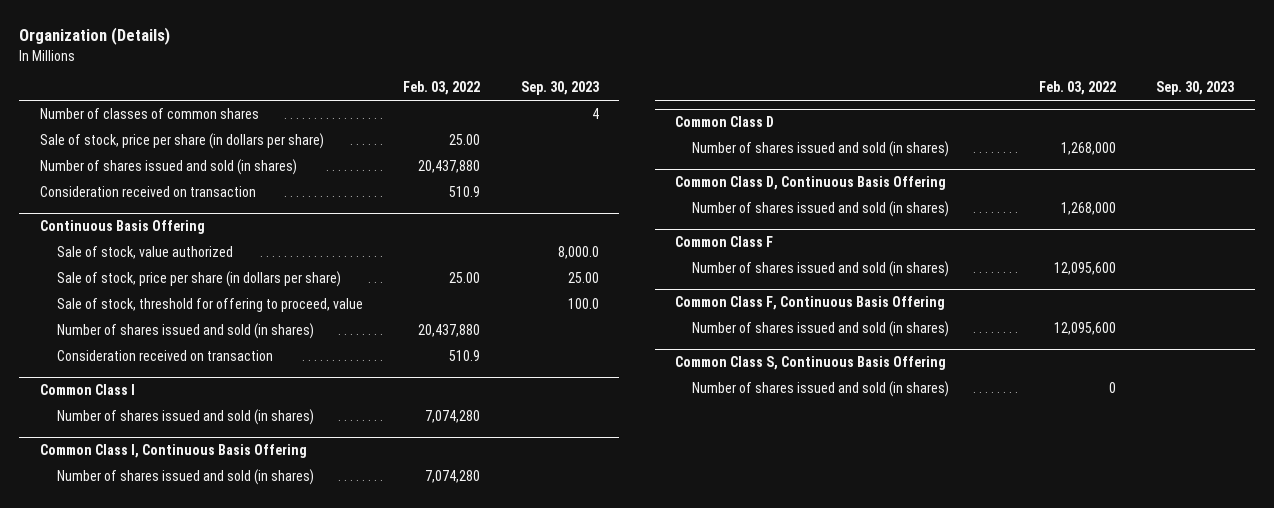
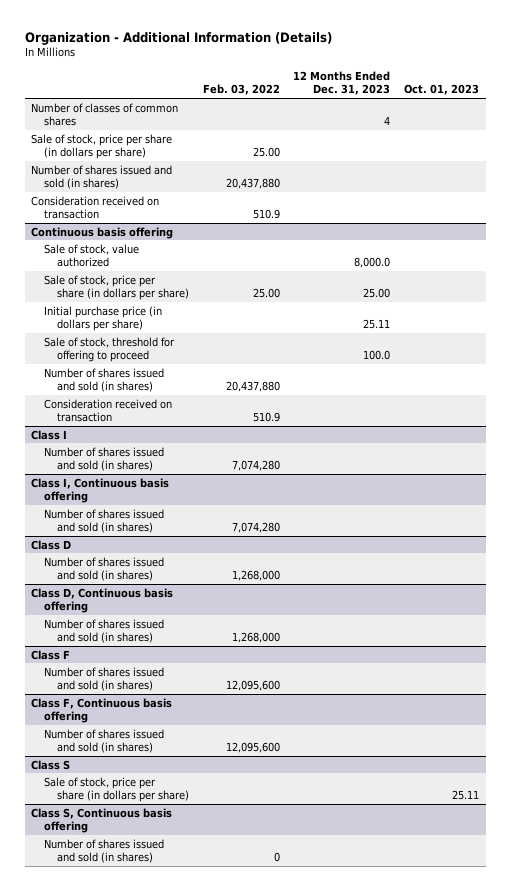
- Organization (Details)
+ Organization - Additional Information (Details)
- | Feb. 03, 2022 | Sep. 30, 2023
+ | Feb. 03, 2022 | 12 Months Ended Dec. 31, 2023 | Oct. 01, 2023
- Continuous Basis Offering
+ Continuous basis offering
- Sale of stock, threshold for offering to proceed, value | | 100.0
+ Initial purchase price (in dollars per share) | | 25.11 |
+ Sale of stock, threshold for offering to proceed | | 100.0 |
- Common Class I
+ Class I
- Common Class I, Continuous Basis Offering
+ Class I, Continuous basis offering
- Common Class D
+ Class D
- Common Class D, Continuous Basis Offering
+ Class D, Continuous basis offering
- Common Class F
+ Class F
- Common Class F, Continuous Basis Offering
+ Class F, Continuous basis offering
- Common Class S, Continuous Basis Offering
+ Class S
+ Sale of stock, price per share (in dollars per share) | | | 25.11
+ Class S, Continuous basis offering

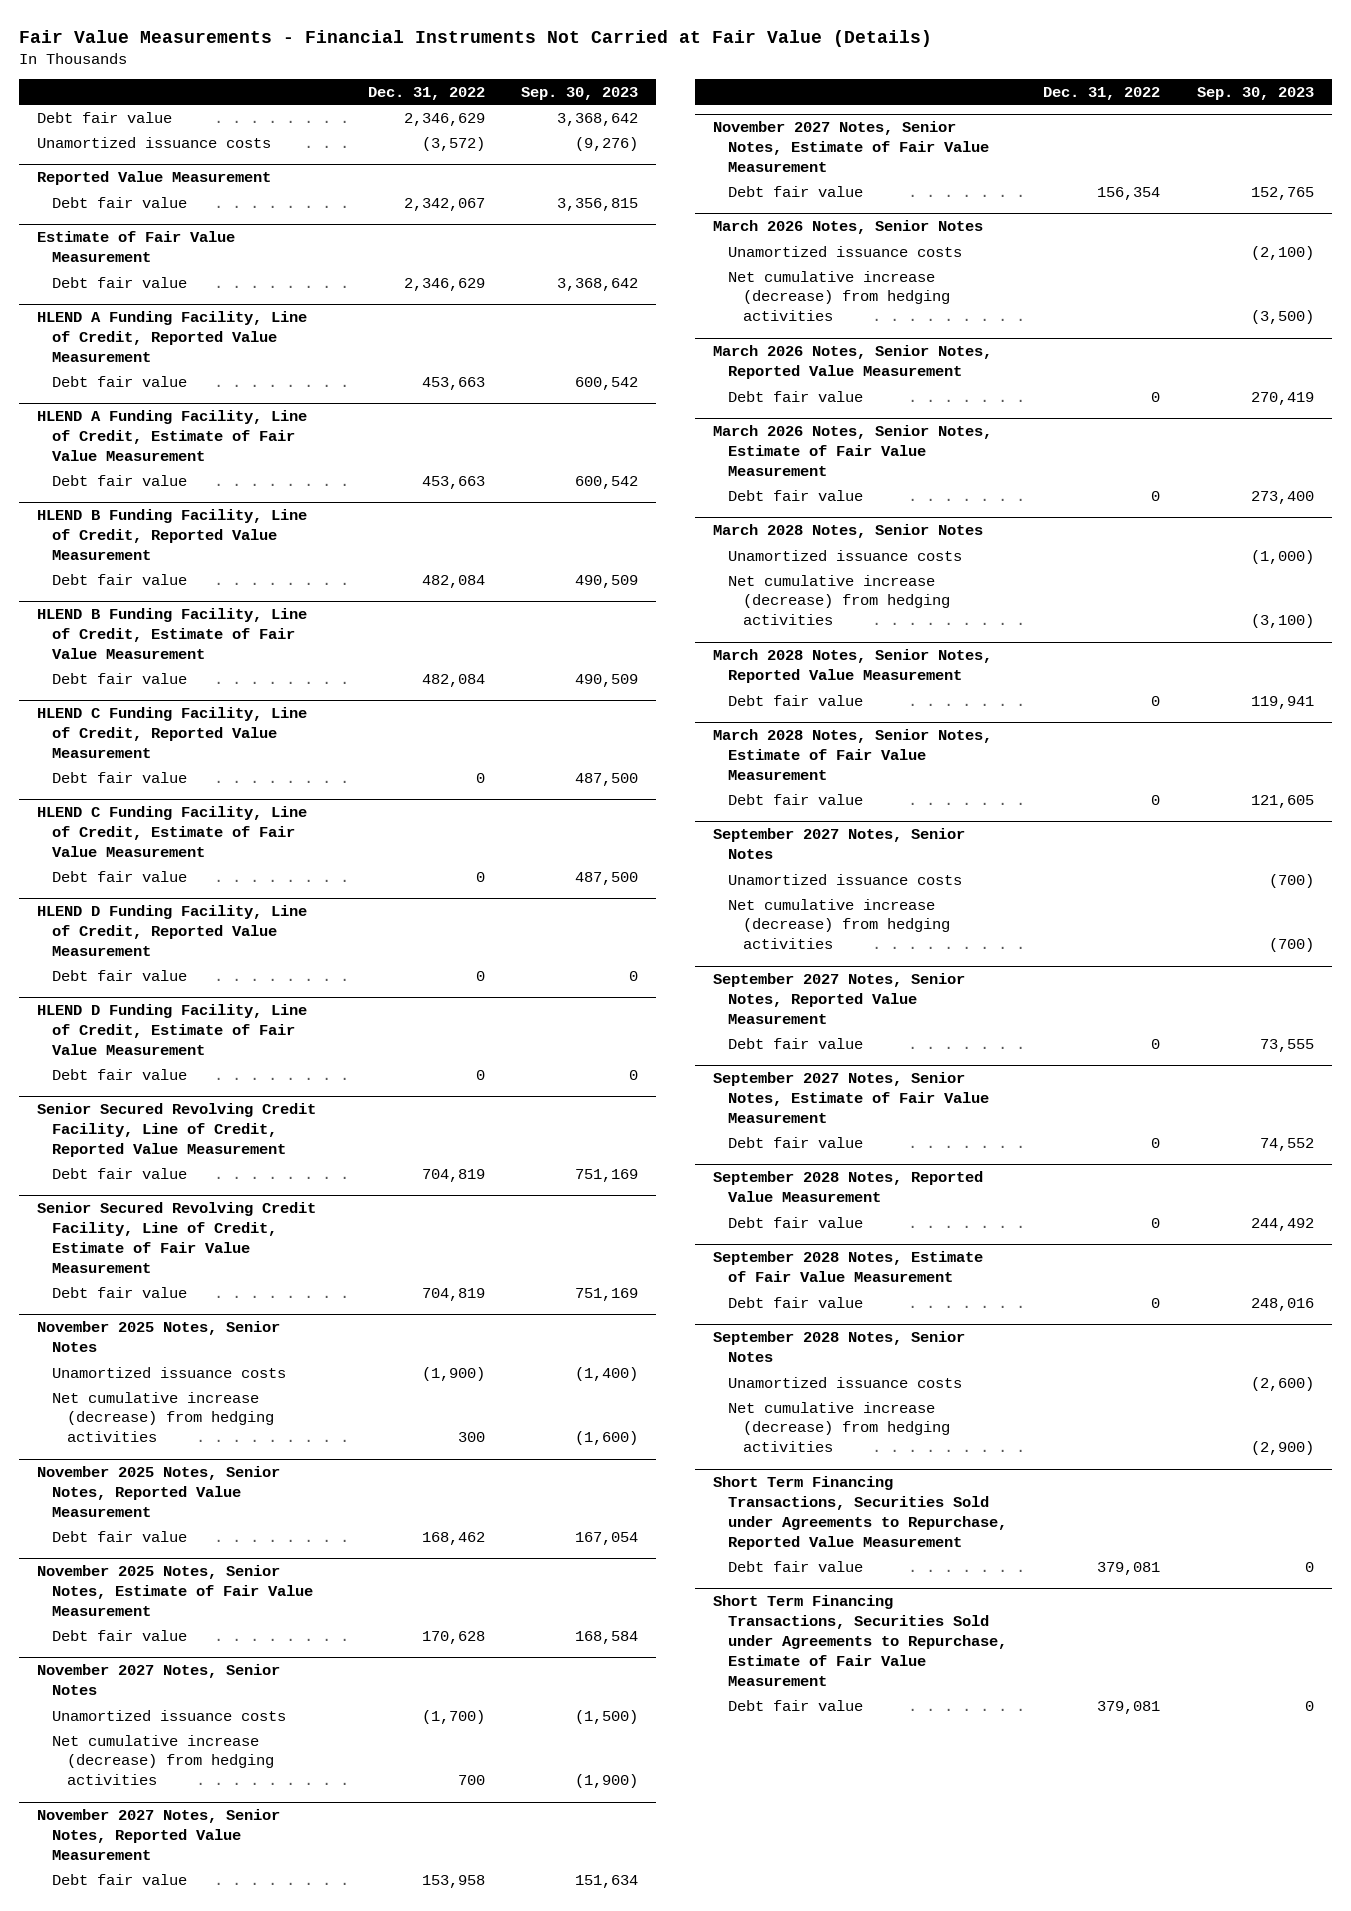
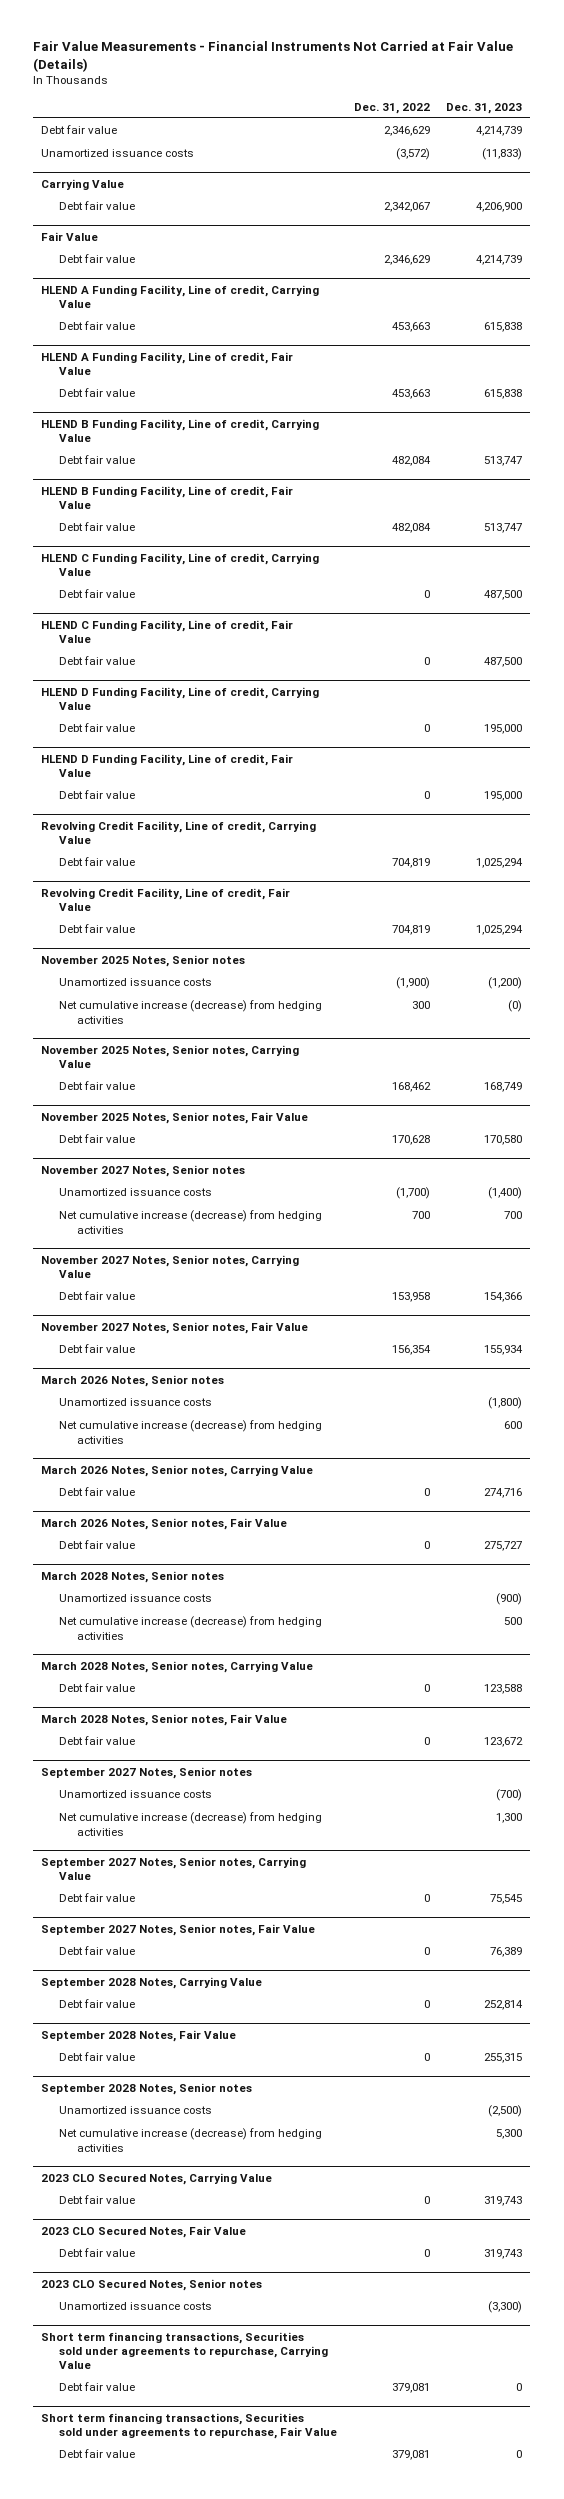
- | Dec. 31, 2022 | Sep. 30, 2023
+ | Dec. 31, 2022 | Dec. 31, 2023
- Reported Value Measurement
+ Carrying Value
- Estimate of Fair Value Measurement
+ Fair Value
- HLEND A Funding Facility, Line of Credit, Reported Value Measurement
+ HLEND A Funding Facility, Line of credit, Carrying Value
- HLEND A Funding Facility, Line of Credit, Estimate of Fair Value Measurement
+ HLEND A Funding Facility, Line of credit, Fair Value
- HLEND B Funding Facility, Line of Credit, Reported Value Measurement
+ HLEND B Funding Facility, Line of credit, Carrying Value
- HLEND B Funding Facility, Line of Credit, Estimate of Fair Value Measurement
+ HLEND B Funding Facility, Line of credit, Fair Value
- HLEND C Funding Facility, Line of Credit, Reported Value Measurement
+ HLEND C Funding Facility, Line of credit, Carrying Value
- HLEND C Funding Facility, Line of Credit, Estimate of Fair Value Measurement
+ HLEND C Funding Facility, Line of credit, Fair Value
- HLEND D Funding Facility, Line of Credit, Reported Value Measurement
+ HLEND D Funding Facility, Line of credit, Carrying Value
- HLEND D Funding Facility, Line of Credit, Estimate of Fair Value Measurement
+ HLEND D Funding Facility, Line of credit, Fair Value
- Senior Secured Revolving Credit Facility, Line of Credit, Reported Value Measurement
+ Revolving Credit Facility, Line of credit, Carrying Value
- Senior Secured Revolving Credit Facility, Line of Credit, Estimate of Fair Value Measurement
+ Revolving Credit Facility, Line of credit, Fair Value
- November 2025 Notes, Senior Notes
+ November 2025 Notes, Senior notes
- November 2025 Notes, Senior Notes, Reported Value Measurement
+ November 2025 Notes, Senior notes, Carrying Value
- November 2025 Notes, Senior Notes, Estimate of Fair Value Measurement
+ November 2025 Notes, Senior notes, Fair Value
- November 2027 Notes, Senior Notes
+ November 2027 Notes, Senior notes
- November 2027 Notes, Senior Notes, Reported Value Measurement
+ November 2027 Notes, Senior notes, Carrying Value
- November 2027 Notes, Senior Notes, Estimate of Fair Value Measurement
+ November 2027 Notes, Senior notes, Fair Value
- March 2026 Notes, Senior Notes
+ March 2026 Notes, Senior notes
- March 2026 Notes, Senior Notes, Reported Value Measurement
+ March 2026 Notes, Senior notes, Carrying Value
- March 2026 Notes, Senior Notes, Estimate of Fair Value Measurement
+ March 2026 Notes, Senior notes, Fair Value
- March 2028 Notes, Senior Notes
+ March 2028 Notes, Senior notes
- March 2028 Notes, Senior Notes, Reported Value Measurement
+ March 2028 Notes, Senior notes, Carrying Value
- March 2028 Notes, Senior Notes, Estimate of Fair Value Measurement
+ March 2028 Notes, Senior notes, Fair Value
- September 2027 Notes, Senior Notes
+ September 2027 Notes, Senior notes
- September 2027 Notes, Senior Notes, Reported Value Measurement
+ September 2027 Notes, Senior notes, Carrying Value
- September 2027 Notes, Senior Notes, Estimate of Fair Value Measurement
+ September 2027 Notes, Senior notes, Fair Value
- September 2028 Notes, Reported Value Measurement
+ September 2028 Notes, Carrying Value
- September 2028 Notes, Estimate of Fair Value Measurement
+ September 2028 Notes, Fair Value
- September 2028 Notes, Senior Notes
+ September 2028 Notes, Senior notes
- Short Term Financing Transactions, Securities Sold under Agreements to Repurchase, Reported Value Measurement
+ 2023 CLO Secured Notes, Carrying Value
+ Debt fair value | 0 | 319,743
+ 2023 CLO Secured Notes, Fair Value
+ Debt fair value | 0 | 319,743
+ 2023 CLO Secured Notes, Senior notes
+ Unamortized issuance costs | | (3,300)
+ Short term financing transactions, Securities sold under agreements to repurchase, Carrying Value
- Short Term Financing Transactions, Securities Sold under Agreements to Repurchase, Estimate of Fair Value Measurement
+ Short term financing transactions, Securities sold under agreements to repurchase, Fair Value

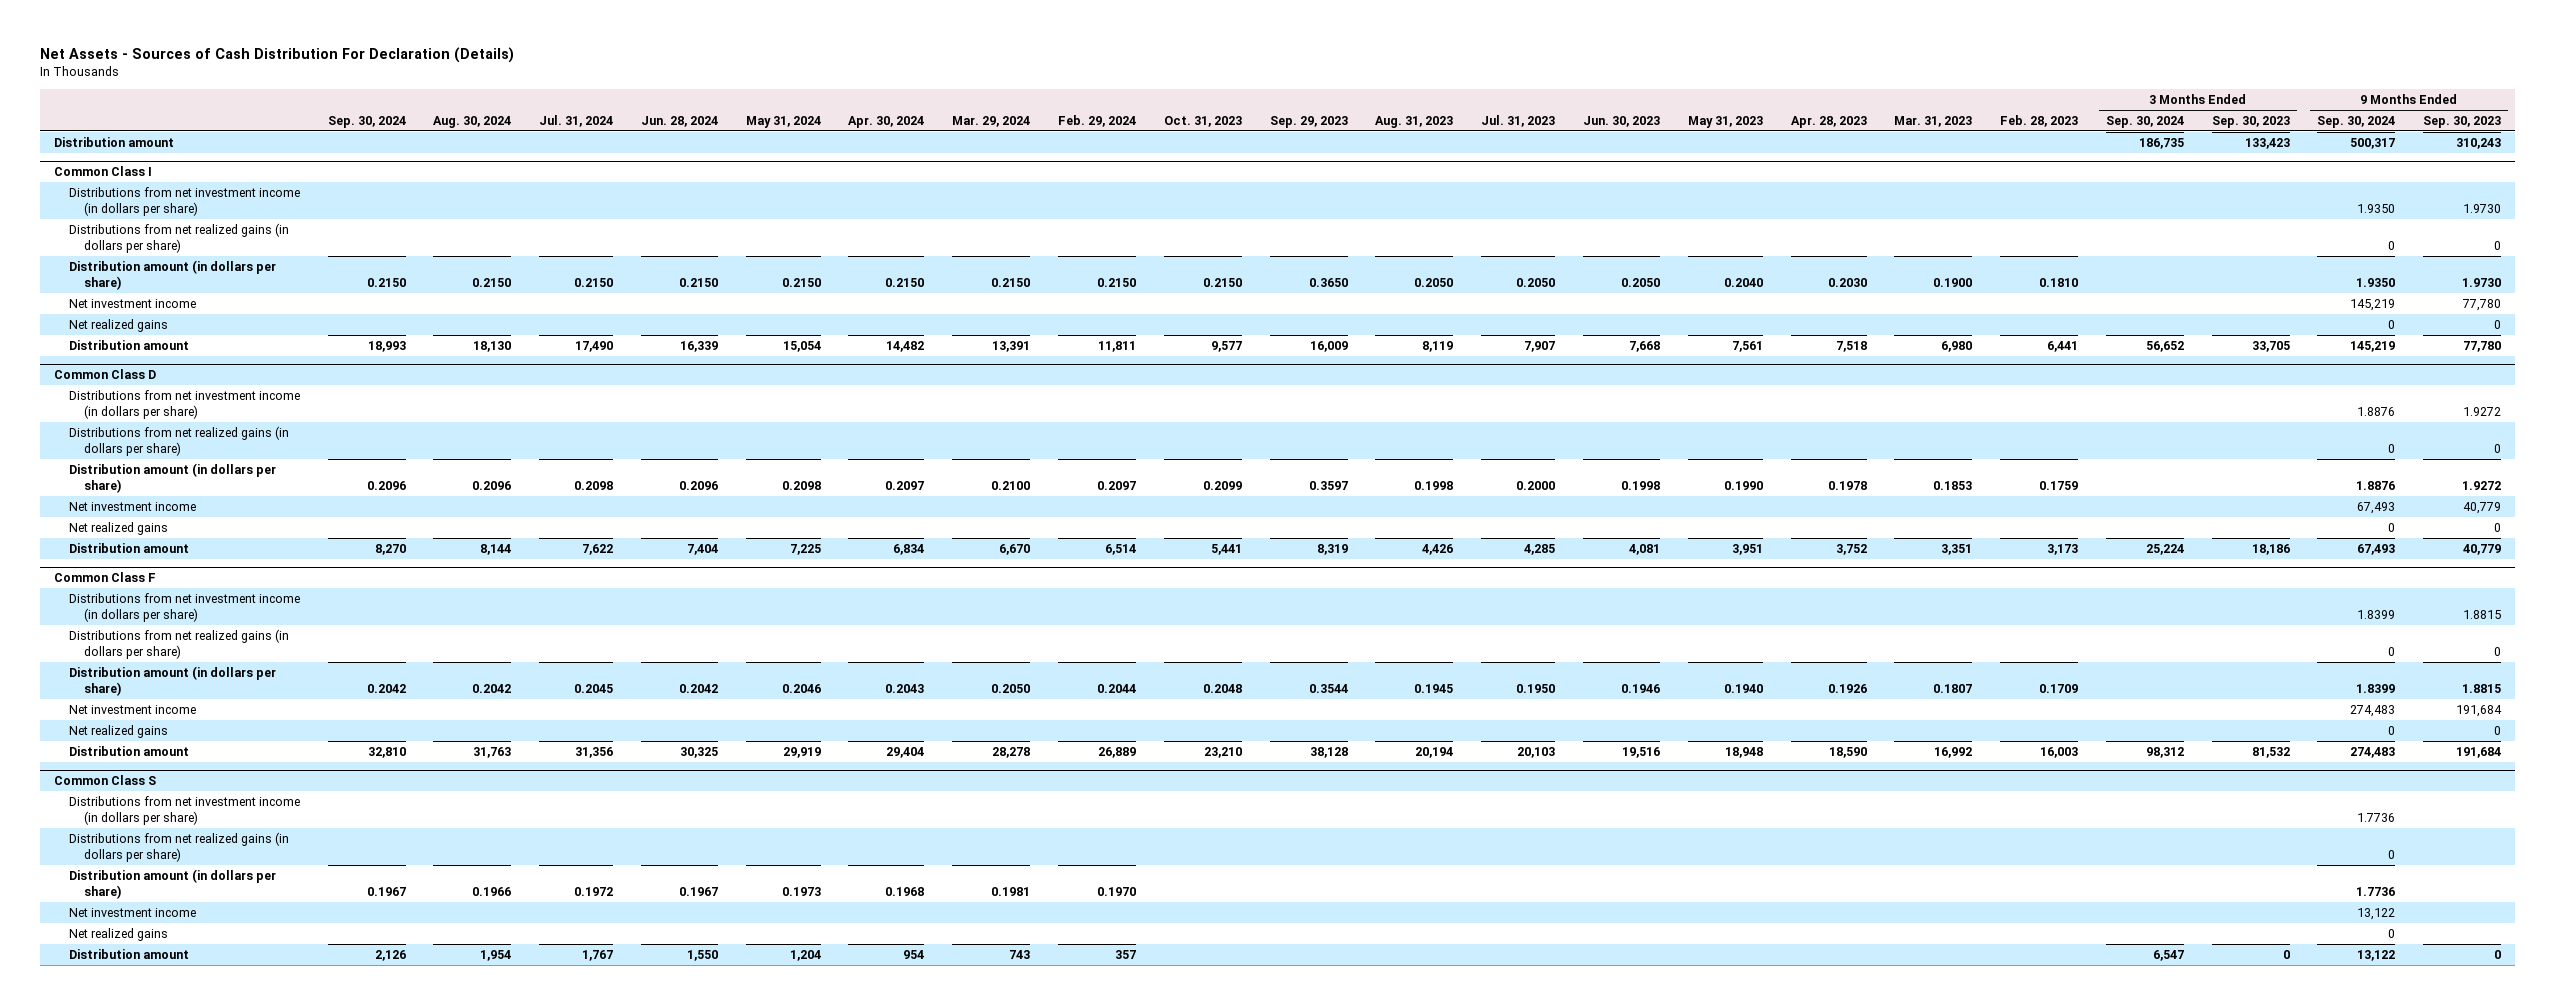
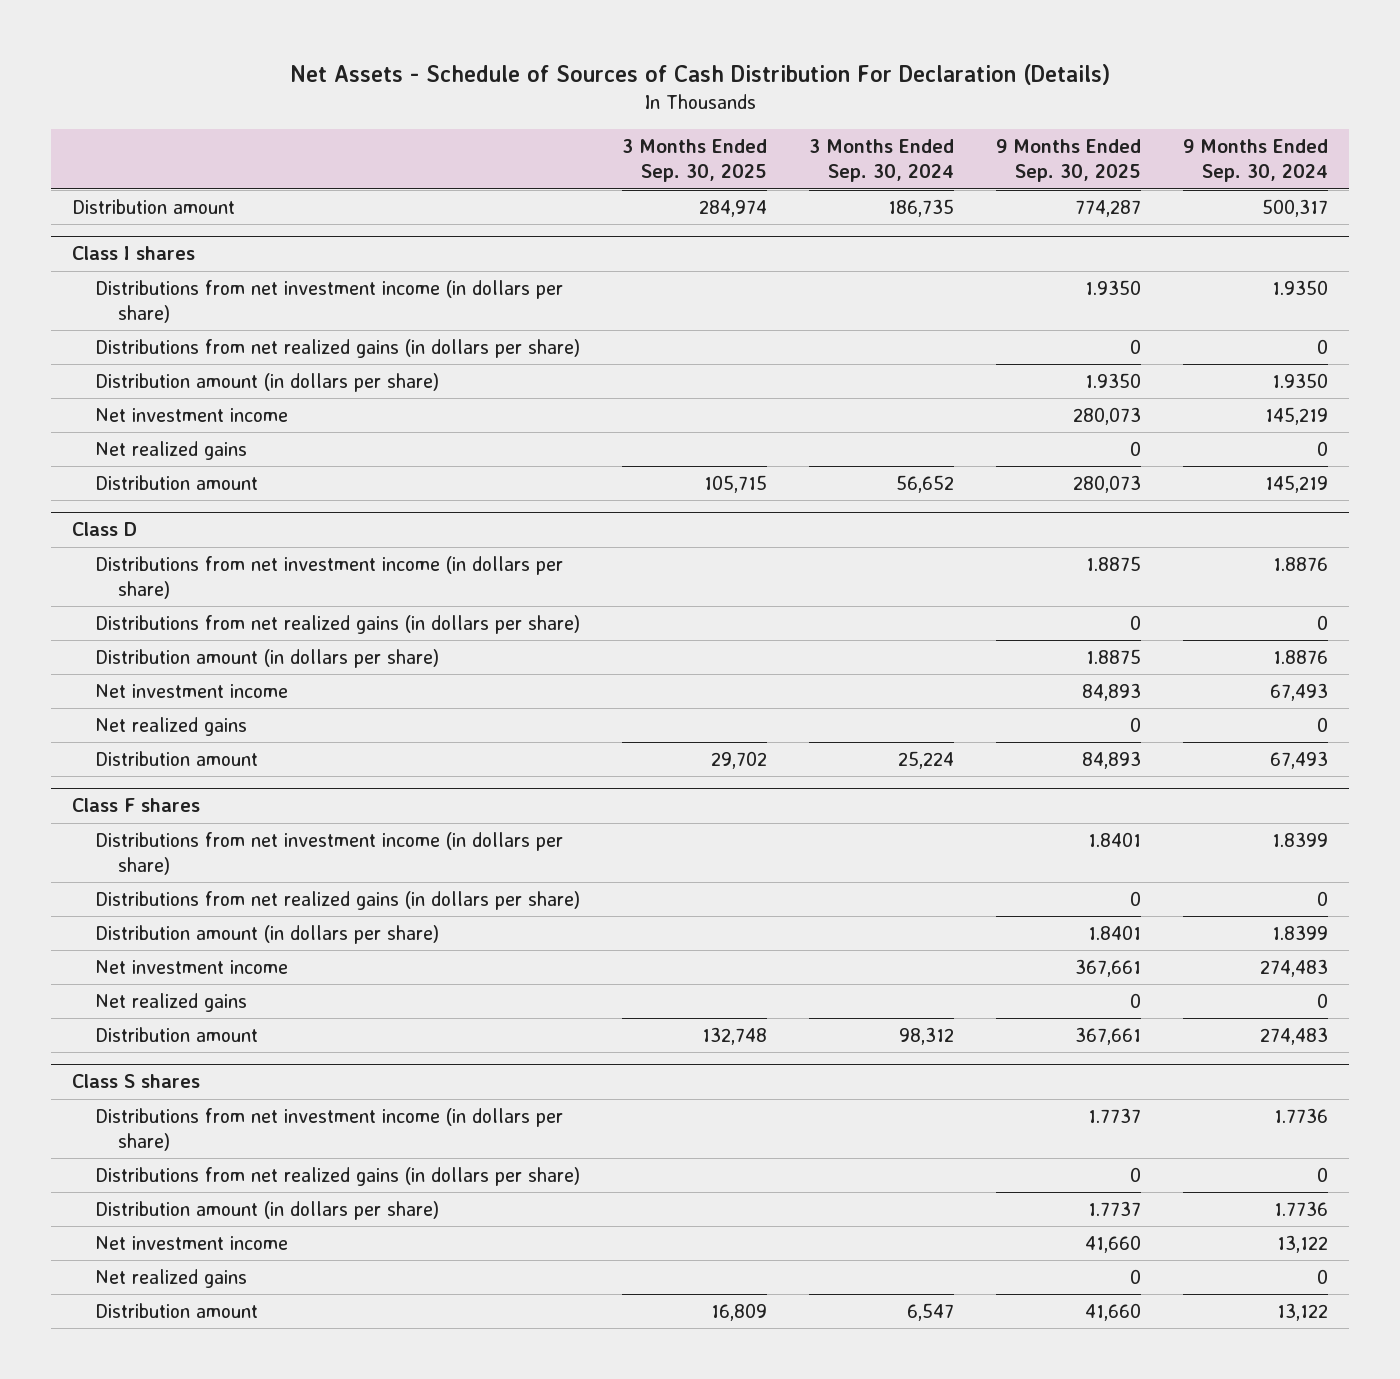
- Net Assets - Sources of Cash Distribution For Declaration (Details)
+ Net Assets - Schedule of Sources of Cash Distribution For Declaration (Details)
- | Sep. 30, 2024 | Aug. 30, 2024 | Jul. 31, 2024 | Jun. 28, 2024 | May 31, 2024 | Apr. 30, 2024 | Mar. 29, 2024 | Feb. 29, 2024 | Oct. 31, 2023 | Sep. 29, 2023 | Aug. 31, 2023 | Jul. 31, 2023 | Jun. 30, 2023 | May 31, 2023 | Apr. 28, 2023 | Mar. 31, 2023 | Feb. 28, 2023 | 3 Months Ended Sep. 30, 2024 | 3 Months Ended Sep. 30, 2023 | 9 Months Ended Sep. 30, 2024 | 9 Months Ended Sep. 30, 2023
+ | 3 Months Ended Sep. 30, 2025 | 3 Months Ended Sep. 30, 2024 | 9 Months Ended Sep. 30, 2025 | 9 Months Ended Sep. 30, 2024
- Common Class I
+ Class I shares
- Common Class D
+ Class D
- Common Class F
+ Class F shares
- Common Class S
+ Class S shares

